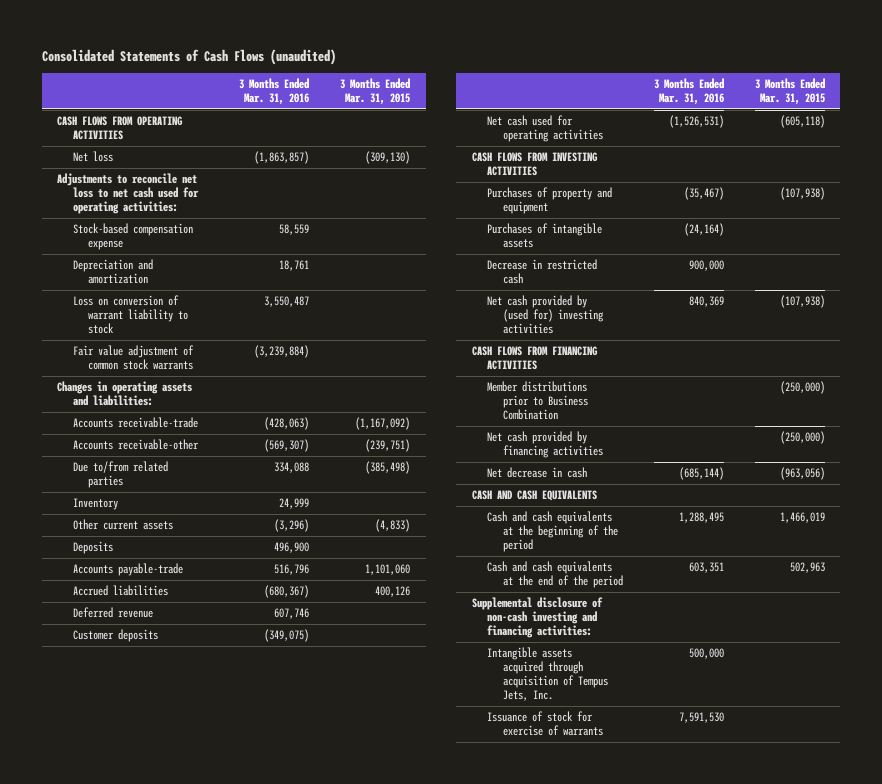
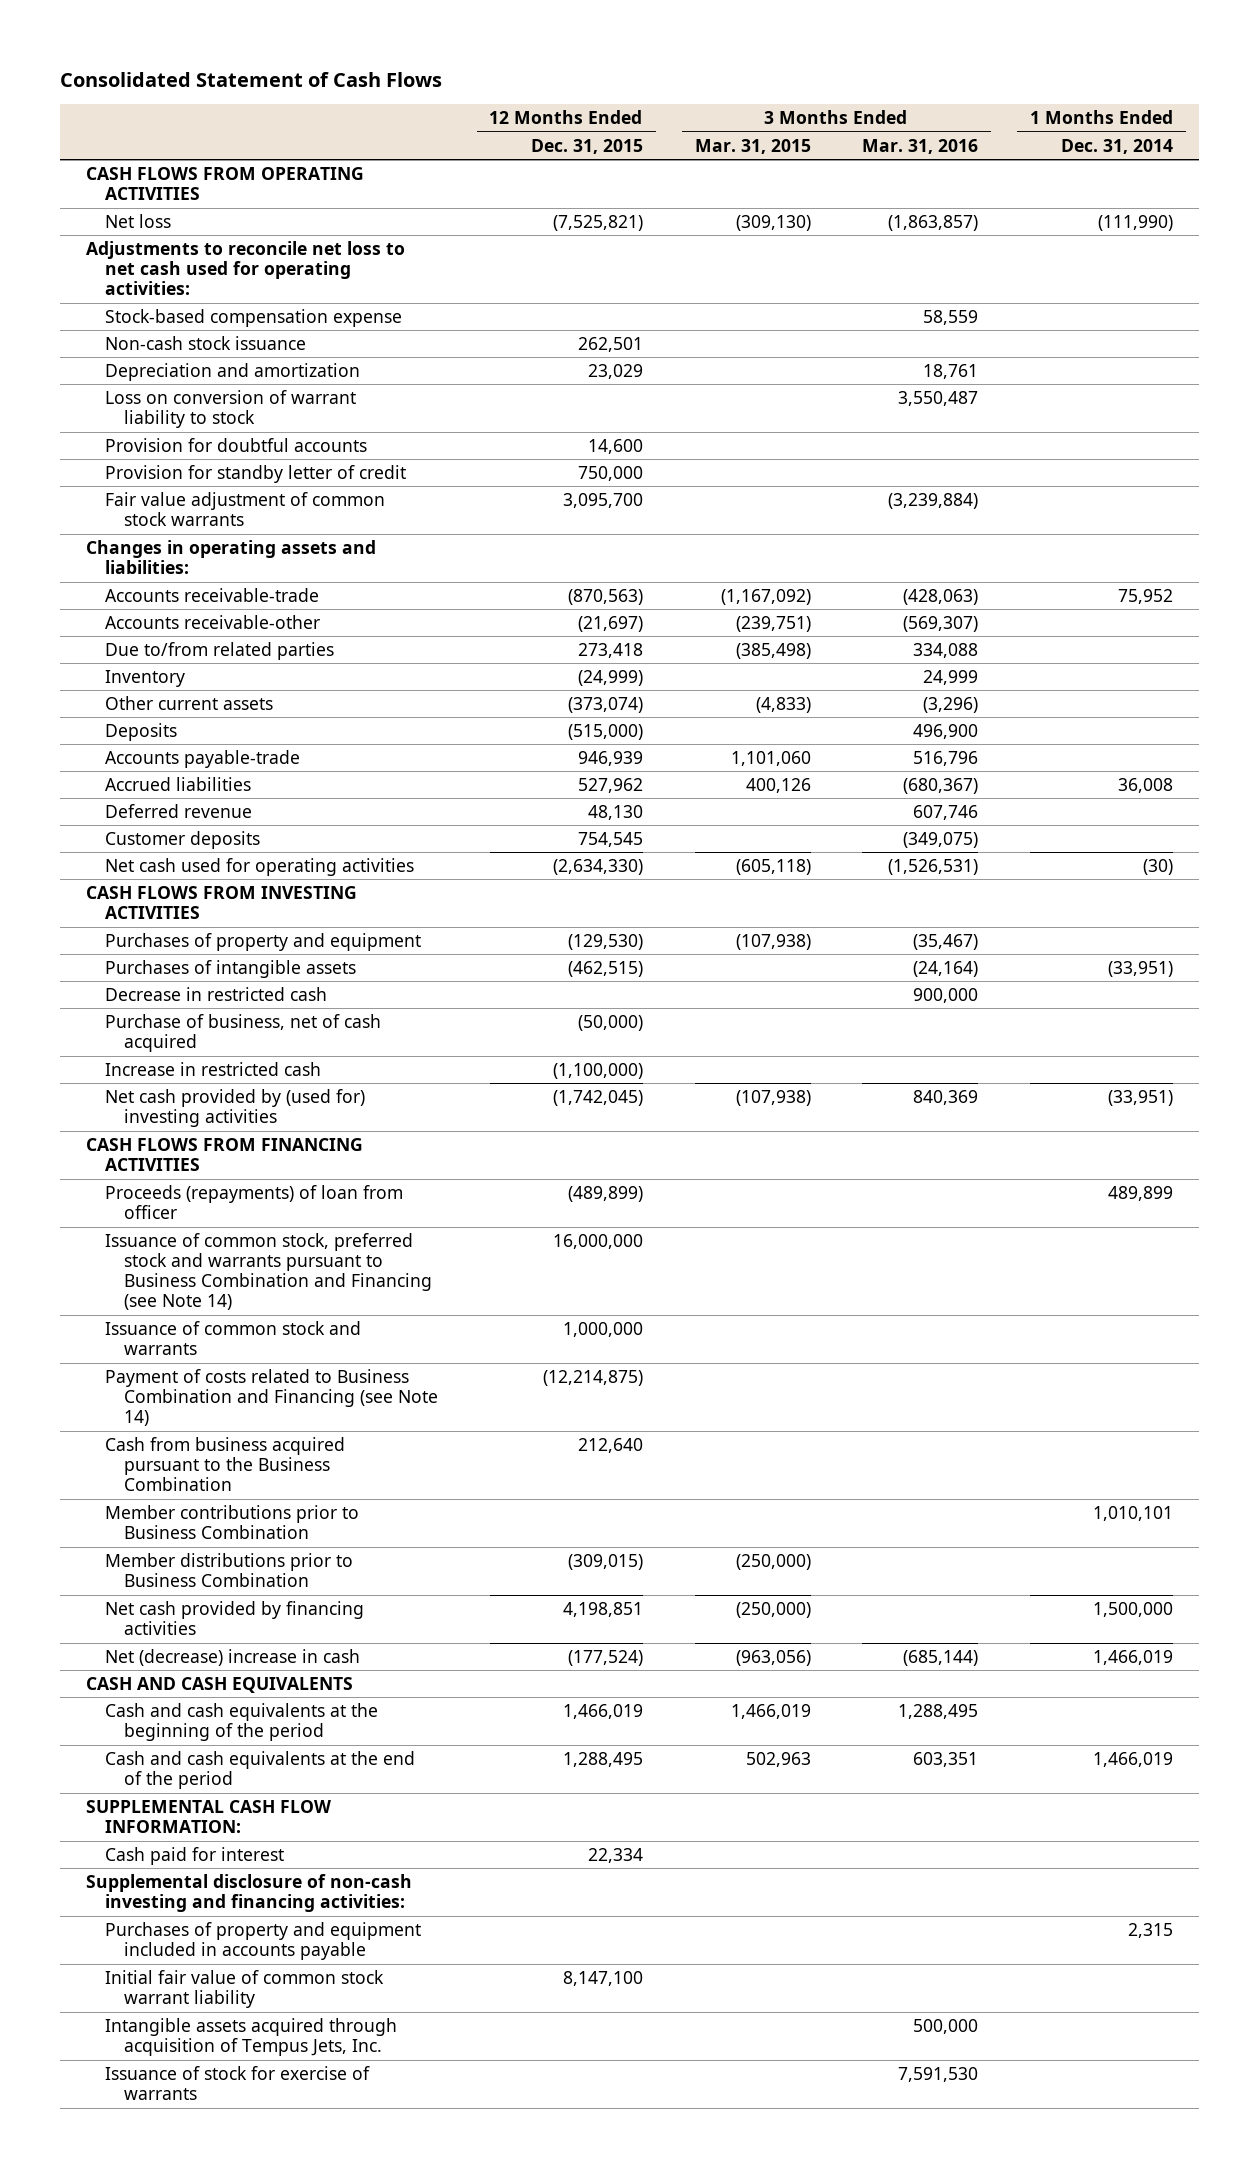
- Consolidated Statements of Cash Flows (unaudited)
+ Consolidated Statement of Cash Flows
- | 3 Months Ended Mar. 31, 2016 | 3 Months Ended Mar. 31, 2015
+ | 12 Months Ended Dec. 31, 2015 | 3 Months Ended Mar. 31, 2015 | 3 Months Ended Mar. 31, 2016 | 1 Months Ended Dec. 31, 2014
+ Non-cash stock issuance | 262,501 | | |
+ Provision for doubtful accounts | 14,600 | | |
+ Provision for standby letter of credit | 750,000 | | |
+ Purchase of business, net of cash acquired | (50,000) | | |
+ Increase in restricted cash | (1,100,000) | | |
+ Proceeds (repayments) of loan from officer | (489,899) | | | 489,899
+ Issuance of common stock, preferred stock and warrants pursuant to Business Combination and Financing (see Note 14) | 16,000,000 | | |
+ Issuance of common stock and warrants | 1,000,000 | | |
+ Payment of costs related to Business Combination and Financing (see Note 14) | (12,214,875) | | |
+ Cash from business acquired pursuant to the Business Combination | 212,640 | | |
+ Member contributions prior to Business Combination | | | | 1,010,101
- Net decrease in cash | (685,144) | (963,056)
+ Net (decrease) increase in cash | (177,524) | (963,056) | (685,144) | 1,466,019
+ SUPPLEMENTAL CASH FLOW INFORMATION:
+ Cash paid for interest | 22,334 | | |
+ Purchases of property and equipment included in accounts payable | | | | 2,315
+ Initial fair value of common stock warrant liability | 8,147,100 | | |

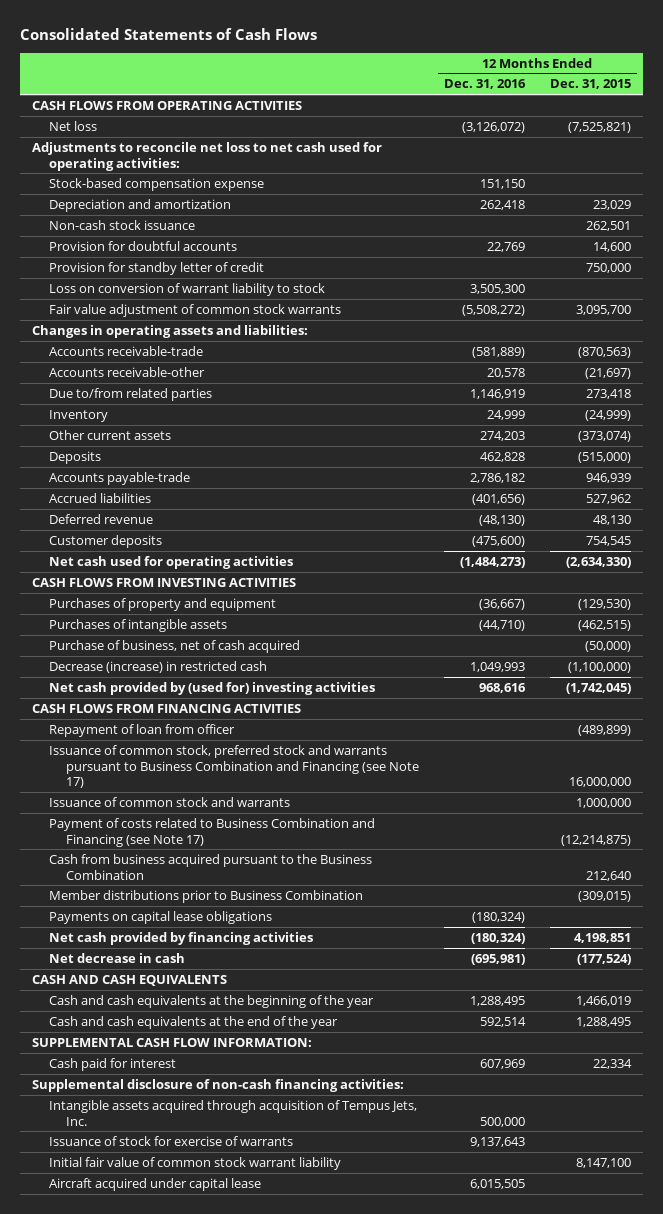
- Consolidated Statement of Cash Flows
+ Consolidated Statements of Cash Flows
- | 12 Months Ended Dec. 31, 2015 | 3 Months Ended Mar. 31, 2015 | 3 Months Ended Mar. 31, 2016 | 1 Months Ended Dec. 31, 2014
+ | 12 Months Ended Dec. 31, 2016 | 12 Months Ended Dec. 31, 2015
moved down: Non-cash stock issuance | | 262,501
moved down: Loss on conversion of warrant liability to stock | 3,505,300 |
- Decrease in restricted cash | | | 900,000 |
- Increase in restricted cash | (1,100,000) | | |
+ Decrease (increase) in restricted cash | 1,049,993 | (1,100,000)
- Proceeds (repayments) of loan from officer | (489,899) | | | 489,899
- Issuance of common stock, preferred stock and warrants pursuant to Business Combination and Financing (see Note 14) | 16,000,000 | | |
+ Repayment of loan from officer | | (489,899)
+ Issuance of common stock, preferred stock and warrants pursuant to Business Combination and Financing (see Note 17) | | 16,000,000
- Payment of costs related to Business Combination and Financing (see Note 14) | (12,214,875) | | |
+ Payment of costs related to Business Combination and Financing (see Note 17) | | (12,214,875)
- Member contributions prior to Business Combination | | | | 1,010,101
+ Payments on capital lease obligations | (180,324) |
- Net (decrease) increase in cash | (177,524) | (963,056) | (685,144) | 1,466,019
+ Net decrease in cash | (695,981) | (177,524)
- Cash and cash equivalents at the beginning of the period | 1,466,019 | 1,466,019 | 1,288,495 |
- Cash and cash equivalents at the end of the period | 1,288,495 | 502,963 | 603,351 | 1,466,019
+ Cash and cash equivalents at the beginning of the year | 1,288,495 | 1,466,019
+ Cash and cash equivalents at the end of the year | 592,514 | 1,288,495
- Supplemental disclosure of non-cash investing and financing activities:
- Purchases of property and equipment included in accounts payable | | | | 2,315
+ Supplemental disclosure of non-cash financing activities:
moved down: Initial fair value of common stock warrant liability | | 8,147,100
+ Aircraft acquired under capital lease | 6,015,505 |

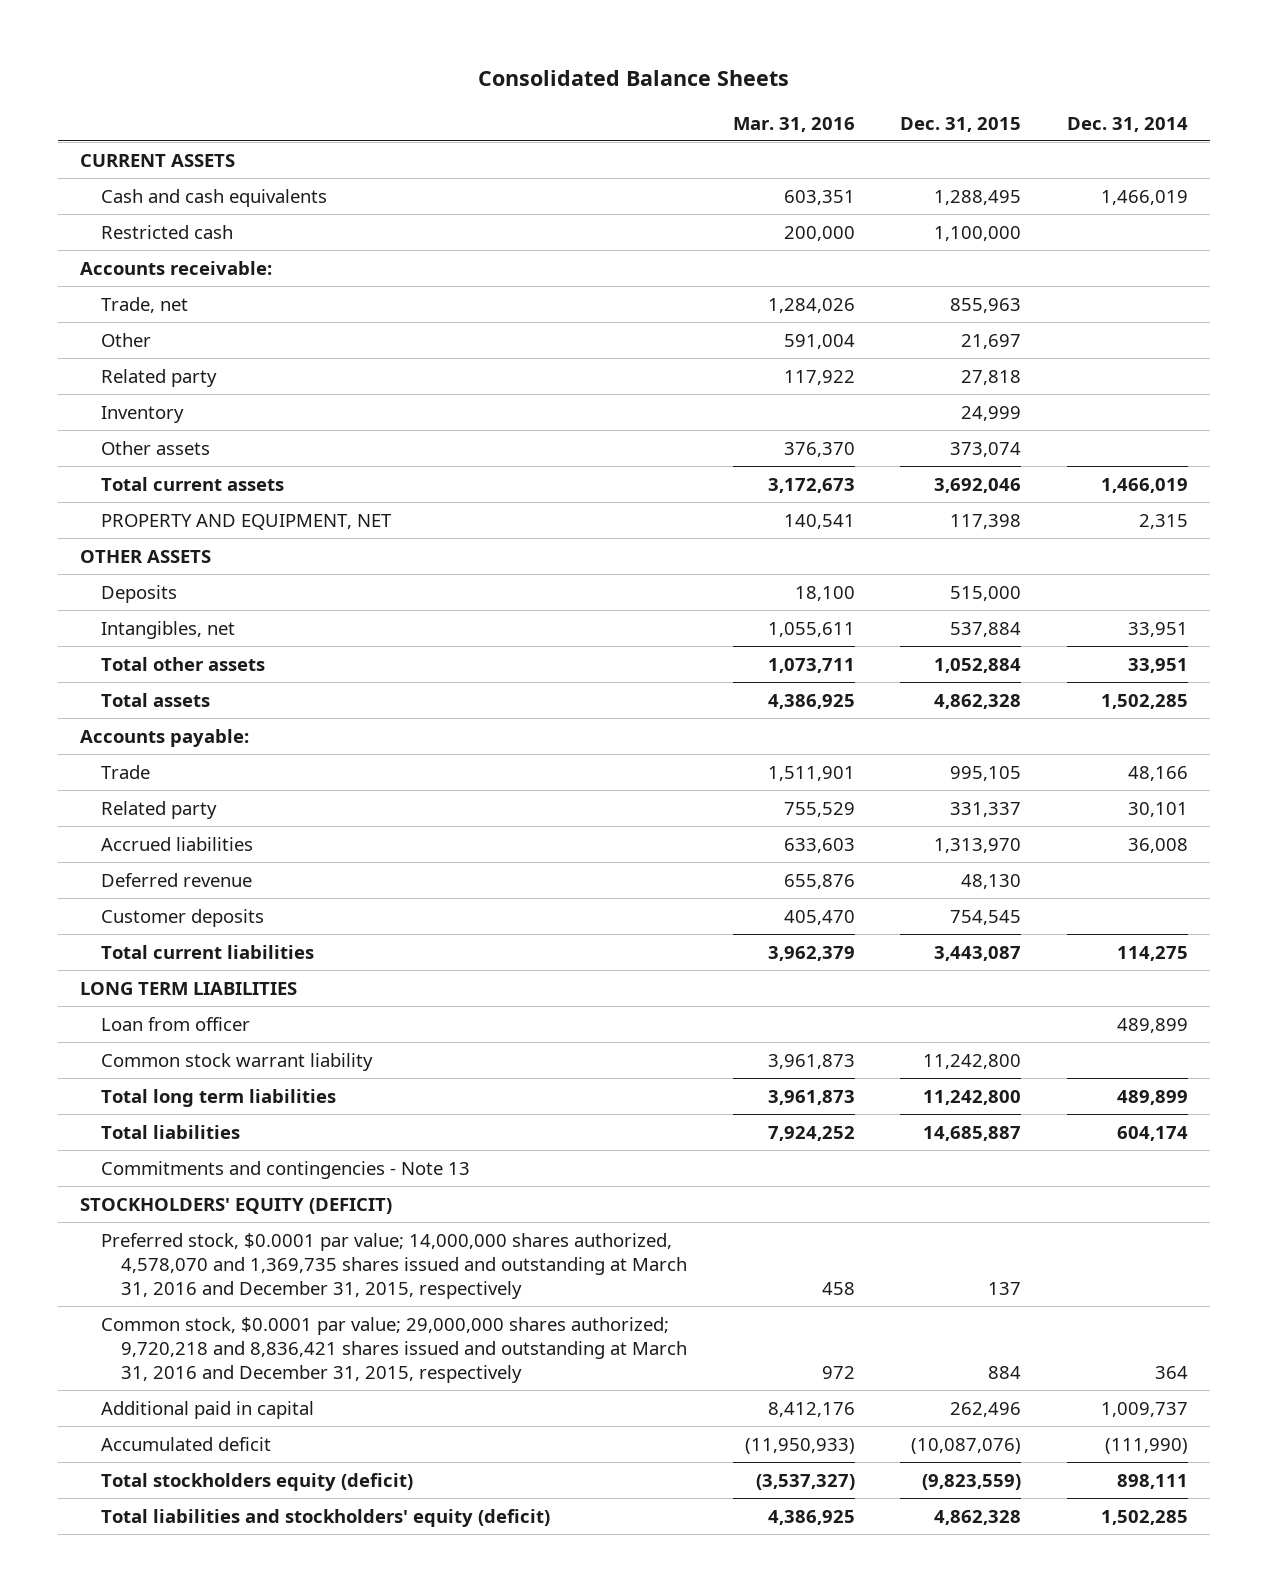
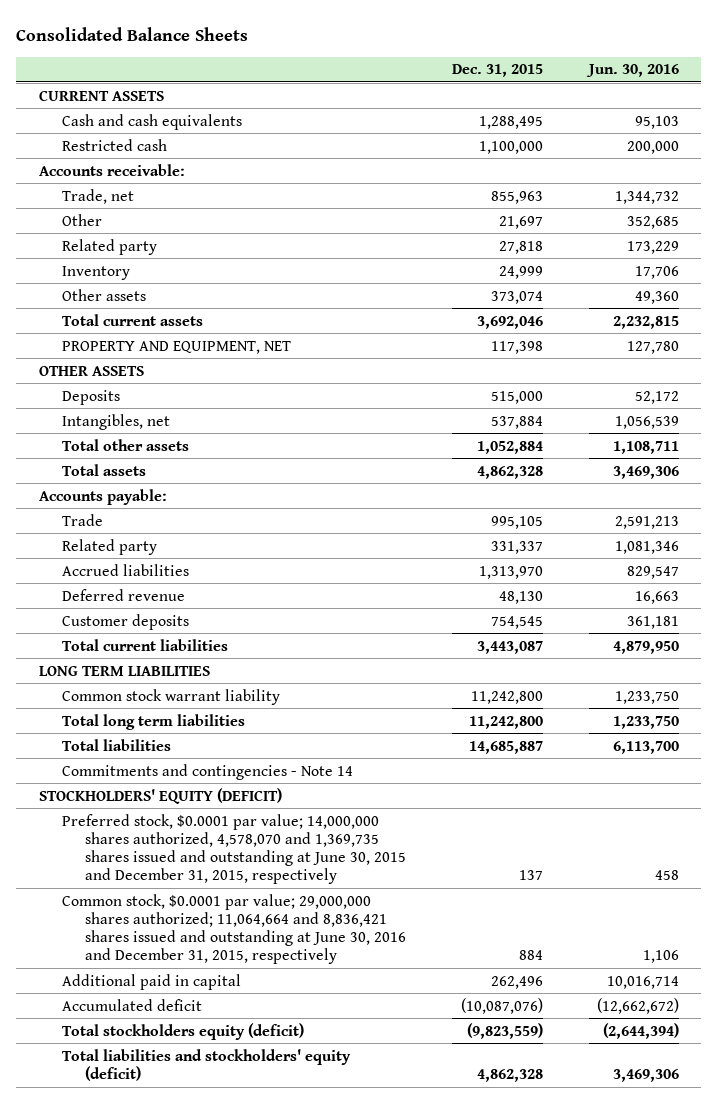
- | Mar. 31, 2016 | Dec. 31, 2015 | Dec. 31, 2014
+ | Dec. 31, 2015 | Jun. 30, 2016
- Loan from officer | | | 489,899
- Commitments and contingencies - Note 13
+ Commitments and contingencies - Note 14
- Preferred stock, $0.0001 par value; 14,000,000 shares authorized, 4,578,070 and 1,369,735 shares issued and outstanding at March 31, 2016 and December 31, 2015, respectively | 458 | 137 |
- Common stock, $0.0001 par value; 29,000,000 shares authorized; 9,720,218 and 8,836,421 shares issued and outstanding at March 31, 2016 and December 31, 2015, respectively | 972 | 884 | 364
+ Preferred stock, $0.0001 par value; 14,000,000 shares authorized, 4,578,070 and 1,369,735 shares issued and outstanding at June 30, 2015 and December 31, 2015, respectively | 137 | 458
+ Common stock, $0.0001 par value; 29,000,000 shares authorized; 11,064,664 and 8,836,421 shares issued and outstanding at June 30, 2016 and December 31, 2015, respectively | 884 | 1,106

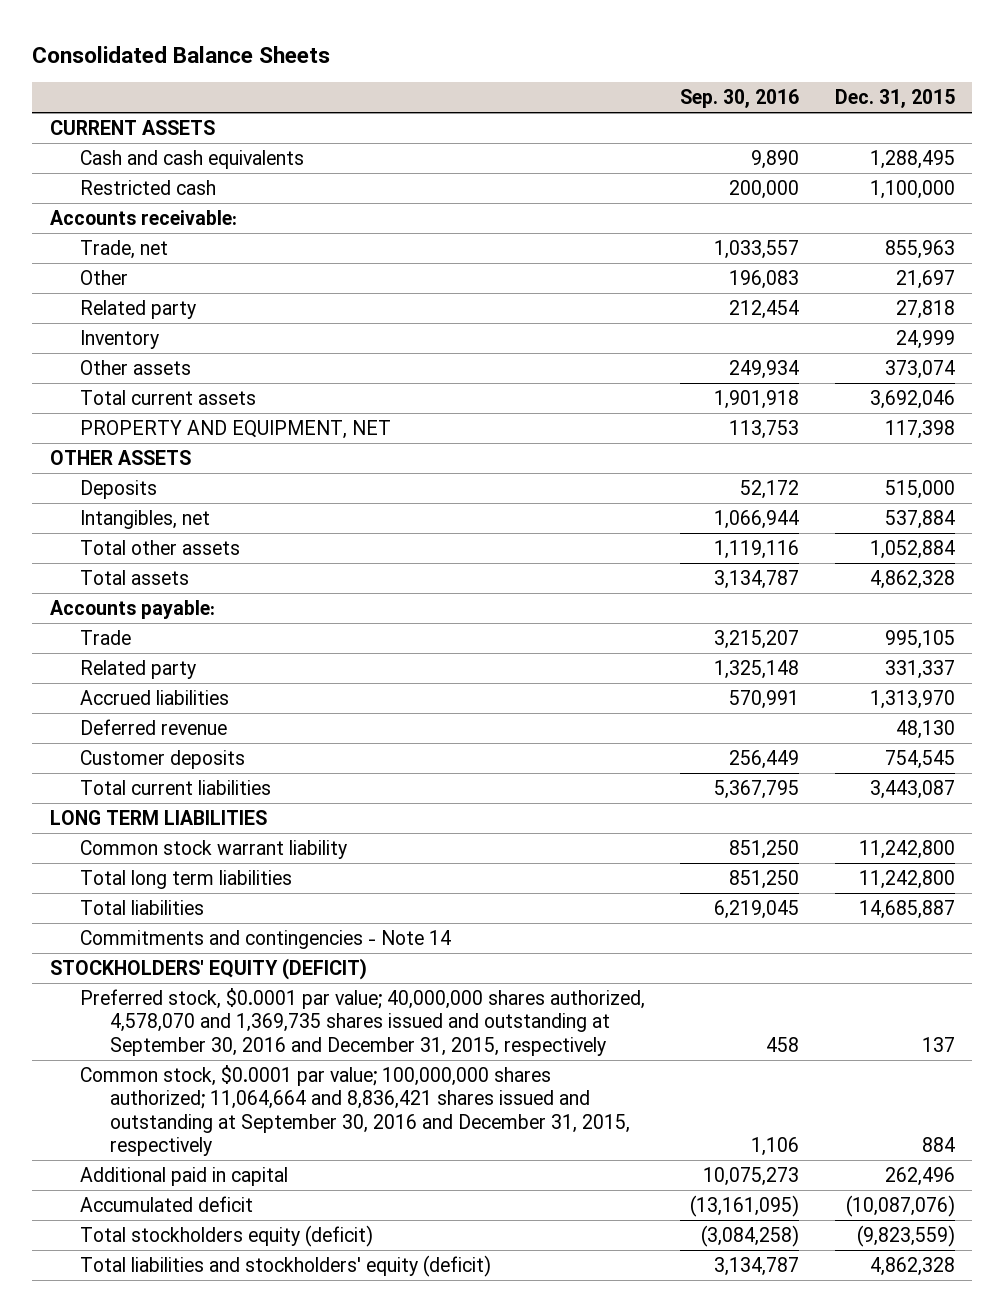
- | Dec. 31, 2015 | Jun. 30, 2016
+ | Sep. 30, 2016 | Dec. 31, 2015
- Preferred stock, $0.0001 par value; 14,000,000 shares authorized, 4,578,070 and 1,369,735 shares issued and outstanding at June 30, 2015 and December 31, 2015, respectively | 137 | 458
- Common stock, $0.0001 par value; 29,000,000 shares authorized; 11,064,664 and 8,836,421 shares issued and outstanding at June 30, 2016 and December 31, 2015, respectively | 884 | 1,106
+ Preferred stock, $0.0001 par value; 40,000,000 shares authorized, 4,578,070 and 1,369,735 shares issued and outstanding at September 30, 2016 and December 31, 2015, respectively | 458 | 137
+ Common stock, $0.0001 par value; 100,000,000 shares authorized; 11,064,664 and 8,836,421 shares issued and outstanding at September 30, 2016 and December 31, 2015, respectively | 1,106 | 884

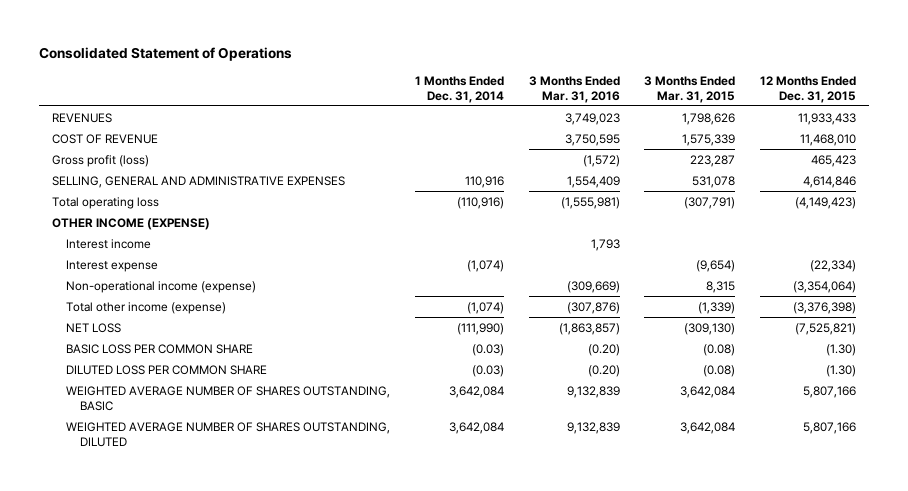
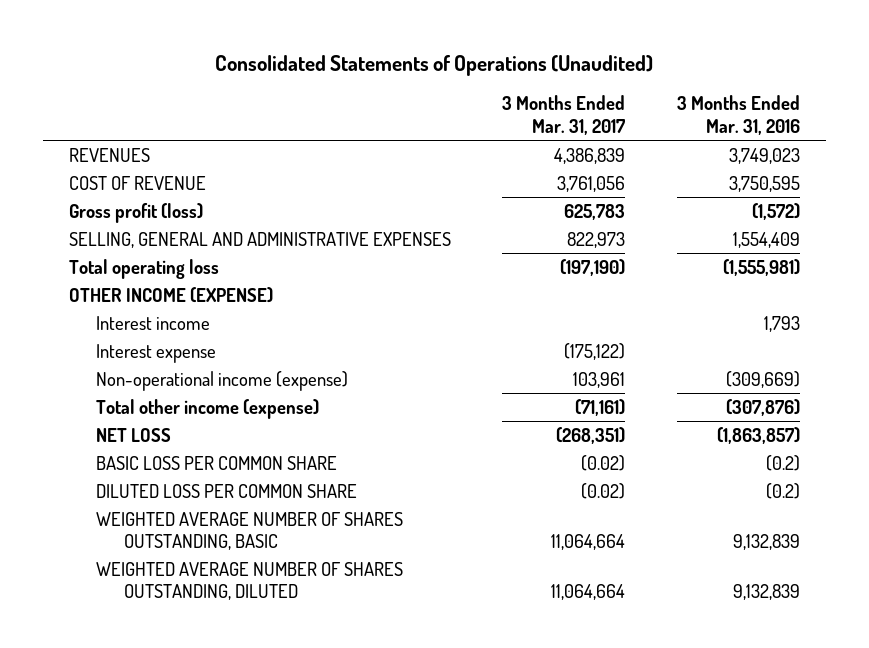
- Consolidated Statement of Operations
+ Consolidated Statements of Operations (Unaudited)
- | 1 Months Ended Dec. 31, 2014 | 3 Months Ended Mar. 31, 2016 | 3 Months Ended Mar. 31, 2015 | 12 Months Ended Dec. 31, 2015
+ | 3 Months Ended Mar. 31, 2017 | 3 Months Ended Mar. 31, 2016
- BASIC LOSS PER COMMON SHARE | (0.03) | (0.20) | (0.08) | (1.30)
- DILUTED LOSS PER COMMON SHARE | (0.03) | (0.20) | (0.08) | (1.30)
+ BASIC LOSS PER COMMON SHARE | (0.02) | (0.2)
+ DILUTED LOSS PER COMMON SHARE | (0.02) | (0.2)

